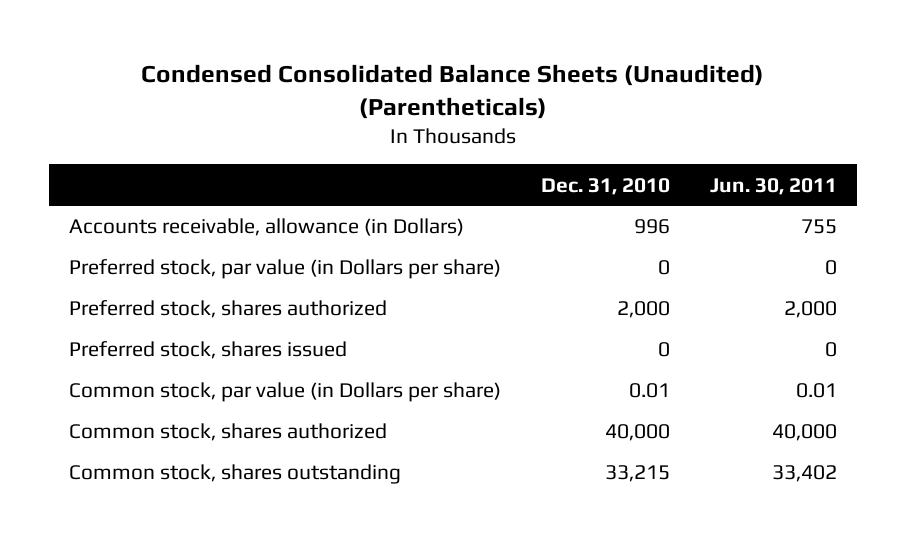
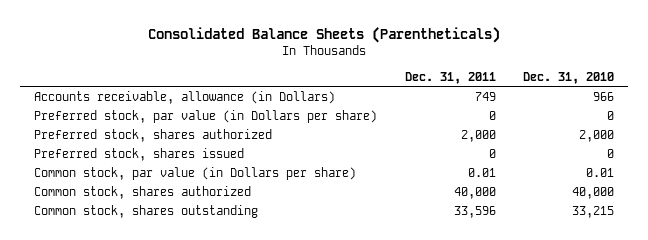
- Condensed Consolidated Balance Sheets (Unaudited) (Parentheticals)
+ Consolidated Balance Sheets (Parentheticals)
- | Dec. 31, 2010 | Jun. 30, 2011
+ | Dec. 31, 2011 | Dec. 31, 2010
- Accounts receivable, allowance (in Dollars) | 996 | 755
+ Accounts receivable, allowance (in Dollars) | 749 | 966

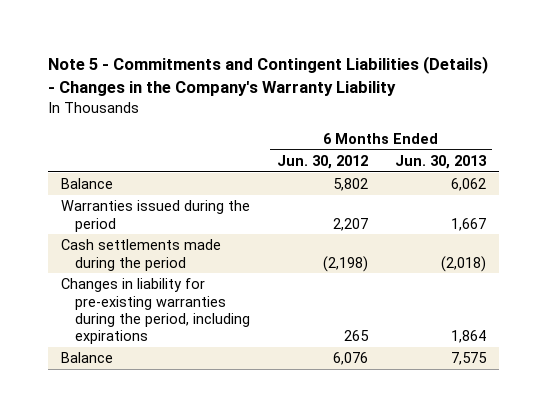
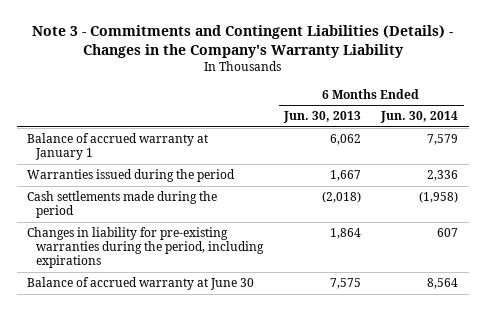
- Note 5 - Commitments and Contingent Liabilities (Details) - Changes in the Company's Warranty Liability
+ Note 3 - Commitments and Contingent Liabilities (Details) - Changes in the Company's Warranty Liability
- | 6 Months Ended Jun. 30, 2012 | 6 Months Ended Jun. 30, 2013
+ | 6 Months Ended Jun. 30, 2013 | 6 Months Ended Jun. 30, 2014
- Balance | 5,802 | 6,062
+ Balance of accrued warranty at January 1 | 6,062 | 7,579
- Balance | 6,076 | 7,575
+ Balance of accrued warranty at June 30 | 7,575 | 8,564

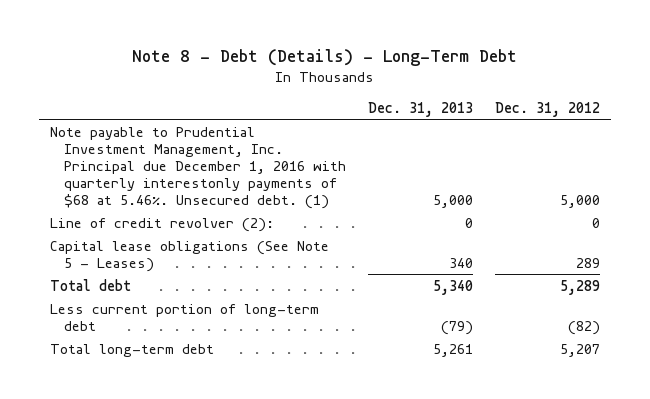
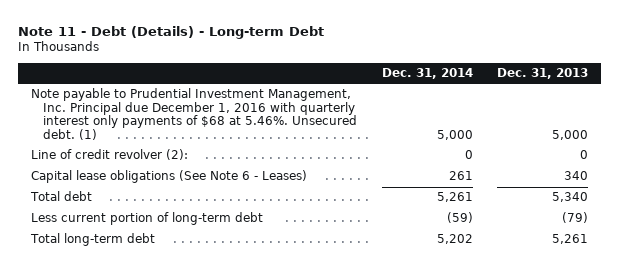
- Note 8 - Debt (Details) - Long-Term Debt
+ Note 11 - Debt (Details) - Long-term Debt
- | Dec. 31, 2013 | Dec. 31, 2012
+ | Dec. 31, 2014 | Dec. 31, 2013
- Note payable to Prudential Investment Management, Inc. Principal due December 1, 2016 with quarterly interestonly payments of $68 at 5.46%. Unsecured debt. (1) | 5,000 | 5,000
+ Note payable to Prudential Investment Management, Inc. Principal due December 1, 2016 with quarterly interest only payments of $68 at 5.46%. Unsecured debt. (1) | 5,000 | 5,000
- Capital lease obligations (See Note 5 - Leases) | 340 | 289
+ Capital lease obligations (See Note 6 - Leases) | 261 | 340

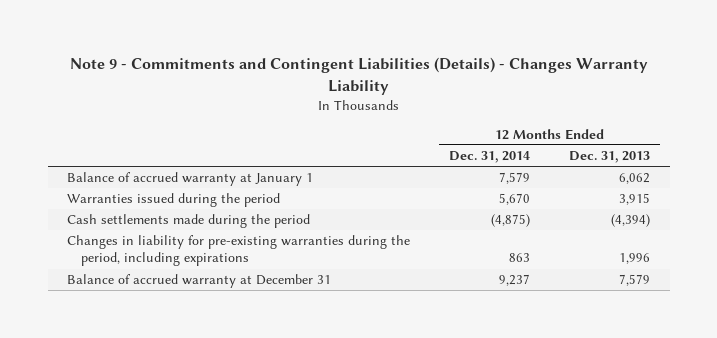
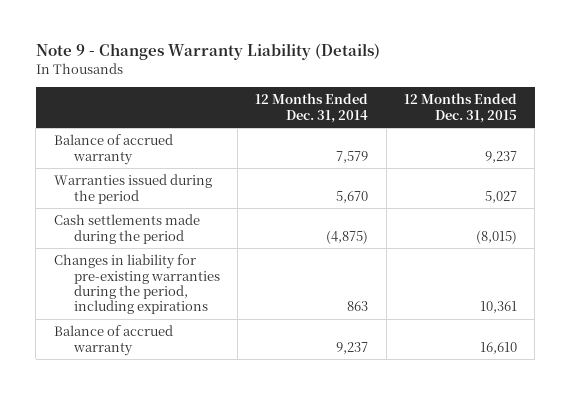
- Note 9 - Commitments and Contingent Liabilities (Details) - Changes Warranty Liability
+ Note 9 - Changes Warranty Liability (Details)
- | 12 Months Ended Dec. 31, 2014 | 12 Months Ended Dec. 31, 2013
+ | 12 Months Ended Dec. 31, 2014 | 12 Months Ended Dec. 31, 2015
- Balance of accrued warranty at January 1 | 7,579 | 6,062
+ Balance of accrued warranty | 7,579 | 9,237
- Balance of accrued warranty at December 31 | 9,237 | 7,579
+ Balance of accrued warranty | 9,237 | 16,610

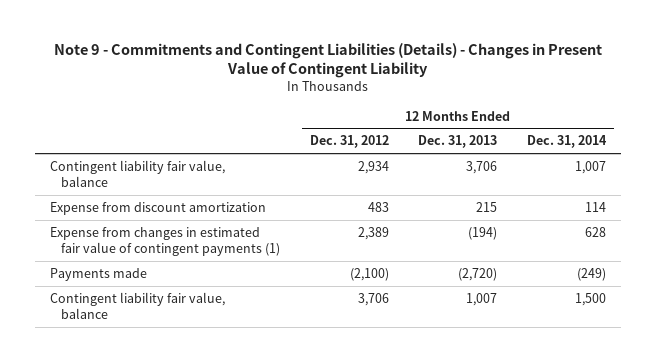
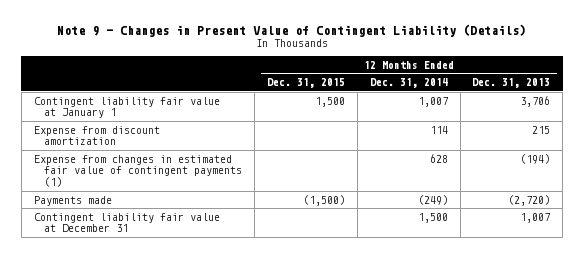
- Note 9 - Commitments and Contingent Liabilities (Details) - Changes in Present Value of Contingent Liability
+ Note 9 - Changes in Present Value of Contingent Liability (Details)
- | 12 Months Ended Dec. 31, 2012 | 12 Months Ended Dec. 31, 2013 | 12 Months Ended Dec. 31, 2014
+ | 12 Months Ended Dec. 31, 2015 | 12 Months Ended Dec. 31, 2014 | 12 Months Ended Dec. 31, 2013
- Contingent liability fair value, balance | 2,934 | 3,706 | 1,007
+ Contingent liability fair value at January 1 | 1,500 | 1,007 | 3,706
- Contingent liability fair value, balance | 3,706 | 1,007 | 1,500
+ Contingent liability fair value at December 31 | | 1,500 | 1,007

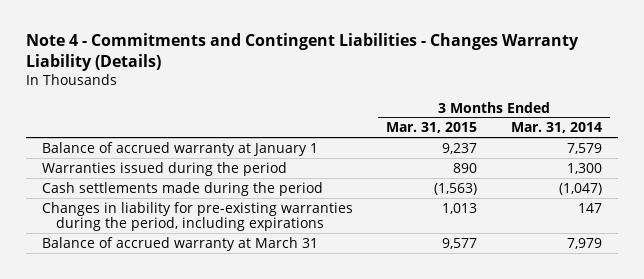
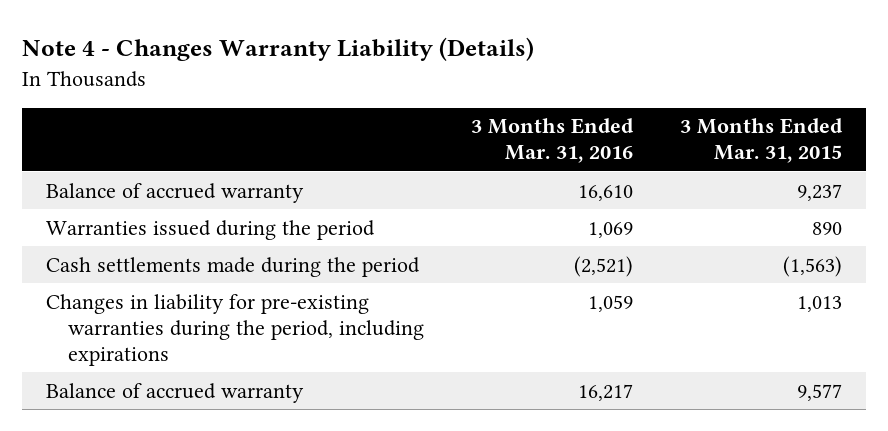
- Note 4 - Commitments and Contingent Liabilities - Changes Warranty Liability (Details)
+ Note 4 - Changes Warranty Liability (Details)
- | 3 Months Ended Mar. 31, 2015 | 3 Months Ended Mar. 31, 2014
+ | 3 Months Ended Mar. 31, 2016 | 3 Months Ended Mar. 31, 2015
- Balance of accrued warranty at January 1 | 9,237 | 7,579
+ Balance of accrued warranty | 16,610 | 9,237
- Balance of accrued warranty at March 31 | 9,577 | 7,979
+ Balance of accrued warranty | 16,217 | 9,577

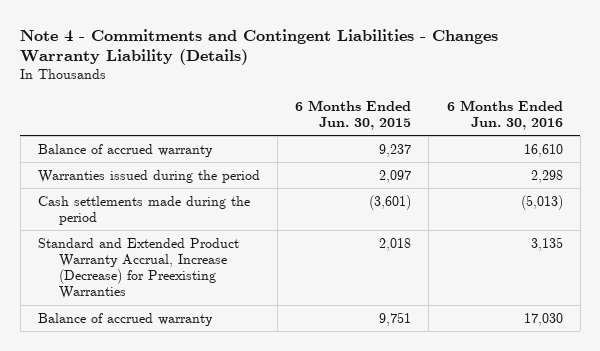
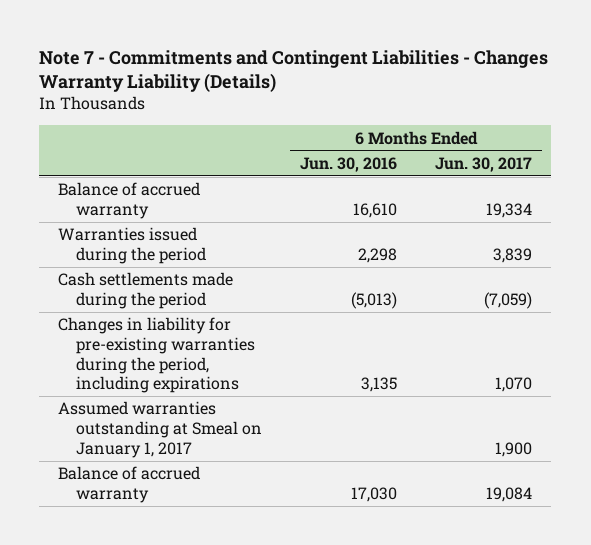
- Note 4 - Commitments and Contingent Liabilities - Changes Warranty Liability (Details)
+ Note 7 - Commitments and Contingent Liabilities - Changes Warranty Liability (Details)
- | 6 Months Ended Jun. 30, 2015 | 6 Months Ended Jun. 30, 2016
+ | 6 Months Ended Jun. 30, 2016 | 6 Months Ended Jun. 30, 2017
- Standard and Extended Product Warranty Accrual, Increase (Decrease) for Preexisting Warranties | 2,018 | 3,135
+ Changes in liability for pre-existing warranties during the period, including expirations | 3,135 | 1,070
+ Assumed warranties outstanding at Smeal on January 1, 2017 | | 1,900

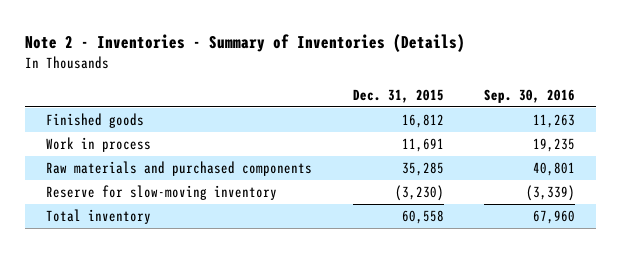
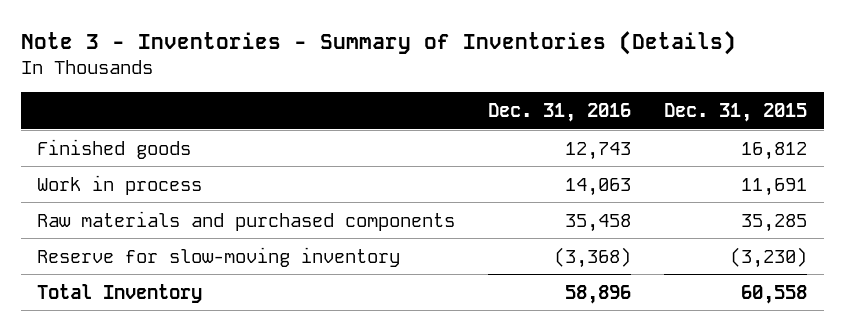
- Note 2 - Inventories - Summary of Inventories (Details)
+ Note 3 - Inventories - Summary of Inventories (Details)
- | Dec. 31, 2015 | Sep. 30, 2016
+ | Dec. 31, 2016 | Dec. 31, 2015
- Total inventory | 60,558 | 67,960
+ Total Inventory | 58,896 | 60,558

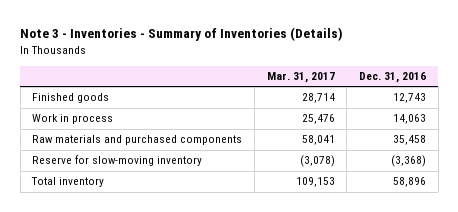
- | Dec. 31, 2016 | Dec. 31, 2015
+ | Mar. 31, 2017 | Dec. 31, 2016
- Total Inventory | 58,896 | 60,558
+ Total inventory | 109,153 | 58,896

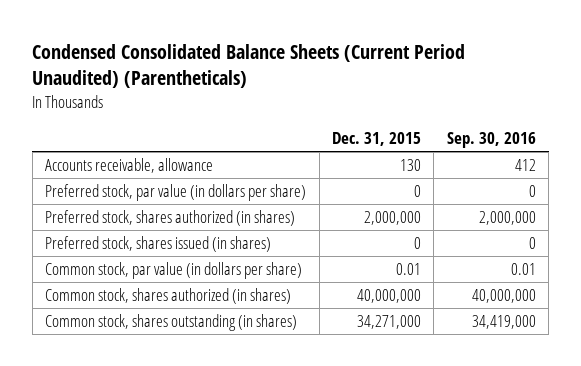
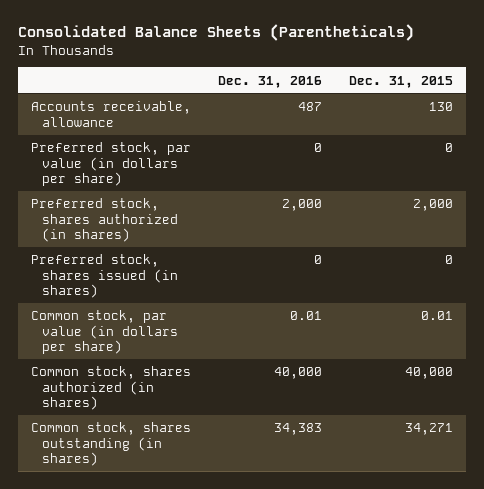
- Condensed Consolidated Balance Sheets (Current Period Unaudited) (Parentheticals)
+ Consolidated Balance Sheets (Parentheticals)
- | Dec. 31, 2015 | Sep. 30, 2016
+ | Dec. 31, 2016 | Dec. 31, 2015
- Preferred stock, shares authorized (in shares) | 2,000,000 | 2,000,000
+ Preferred stock, shares authorized (in shares) | 2,000 | 2,000
- Common stock, shares authorized (in shares) | 40,000,000 | 40,000,000
- Common stock, shares outstanding (in shares) | 34,271,000 | 34,419,000
+ Common stock, shares authorized (in shares) | 40,000 | 40,000
+ Common stock, shares outstanding (in shares) | 34,383 | 34,271

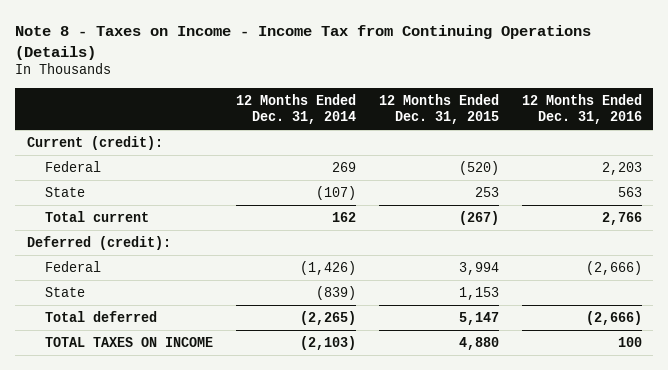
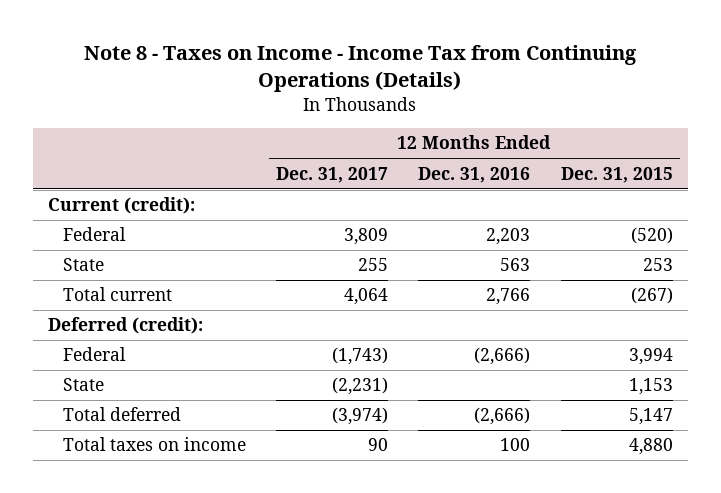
- | 12 Months Ended Dec. 31, 2014 | 12 Months Ended Dec. 31, 2015 | 12 Months Ended Dec. 31, 2016
+ | 12 Months Ended Dec. 31, 2017 | 12 Months Ended Dec. 31, 2016 | 12 Months Ended Dec. 31, 2015
- TOTAL TAXES ON INCOME | (2,103) | 4,880 | 100
+ Total taxes on income | 90 | 100 | 4,880

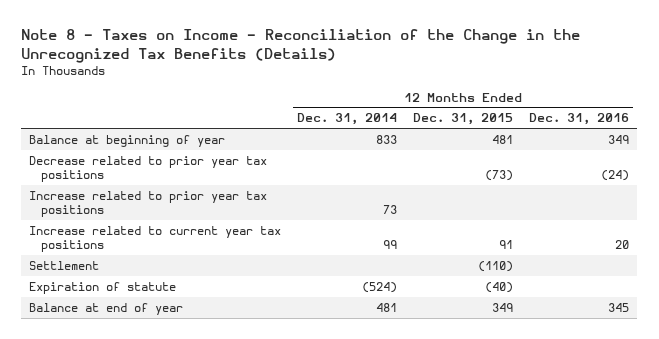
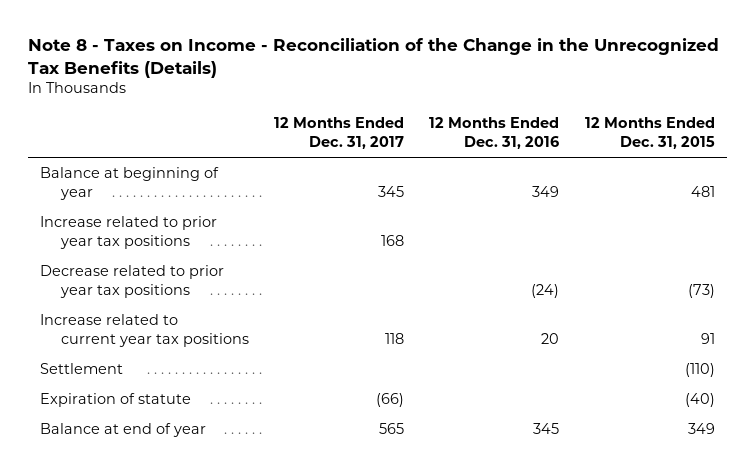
- | 12 Months Ended Dec. 31, 2014 | 12 Months Ended Dec. 31, 2015 | 12 Months Ended Dec. 31, 2016
+ | 12 Months Ended Dec. 31, 2017 | 12 Months Ended Dec. 31, 2016 | 12 Months Ended Dec. 31, 2015
moved down: Decrease related to prior year tax positions | | (24) | (73)

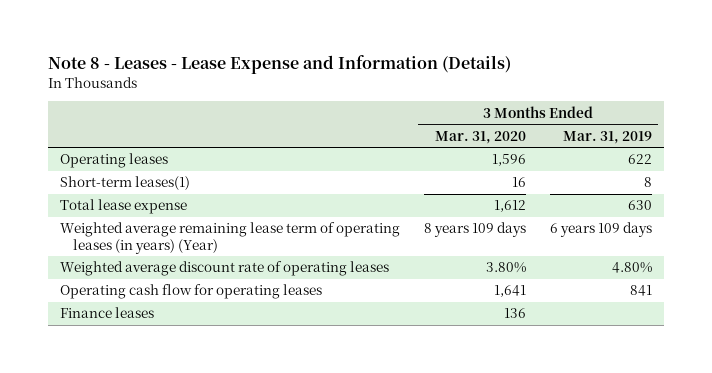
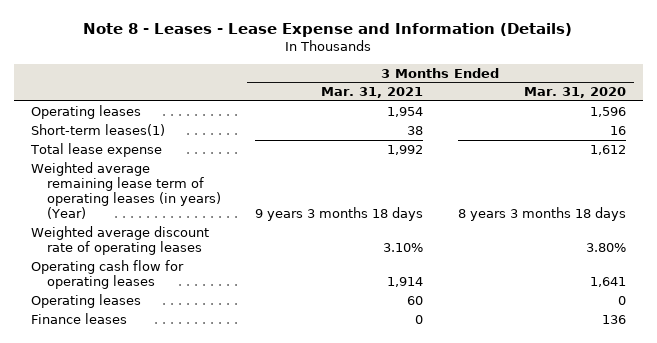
- | 3 Months Ended Mar. 31, 2020 | 3 Months Ended Mar. 31, 2019
+ | 3 Months Ended Mar. 31, 2021 | 3 Months Ended Mar. 31, 2020
- Weighted average remaining lease term of operating leases (in years) (Year) | 8 years 109 days | 6 years 109 days
+ Weighted average remaining lease term of operating leases (in years) (Year) | 9 years 3 months 18 days | 8 years 3 months 18 days
+ Operating leases | 60 | 0

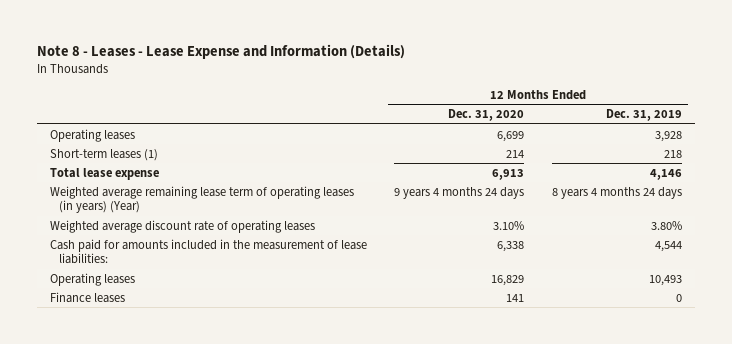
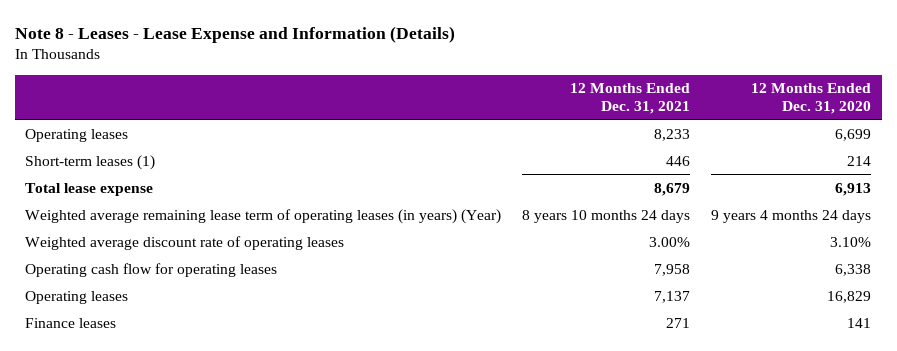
- | 12 Months Ended Dec. 31, 2020 | 12 Months Ended Dec. 31, 2019
+ | 12 Months Ended Dec. 31, 2021 | 12 Months Ended Dec. 31, 2020
- Cash paid for amounts included in the measurement of lease liabilities: | 6,338 | 4,544
+ Operating cash flow for operating leases | 7,958 | 6,338

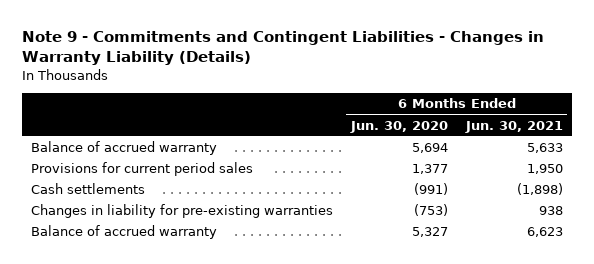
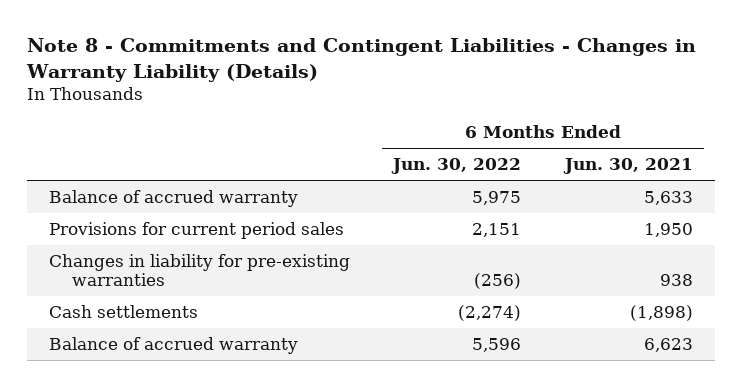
- Note 9 - Commitments and Contingent Liabilities - Changes in Warranty Liability (Details)
+ Note 8 - Commitments and Contingent Liabilities - Changes in Warranty Liability (Details)
- | 6 Months Ended Jun. 30, 2020 | 6 Months Ended Jun. 30, 2021
+ | 6 Months Ended Jun. 30, 2022 | 6 Months Ended Jun. 30, 2021
moved down: Cash settlements | (2,274) | (1,898)

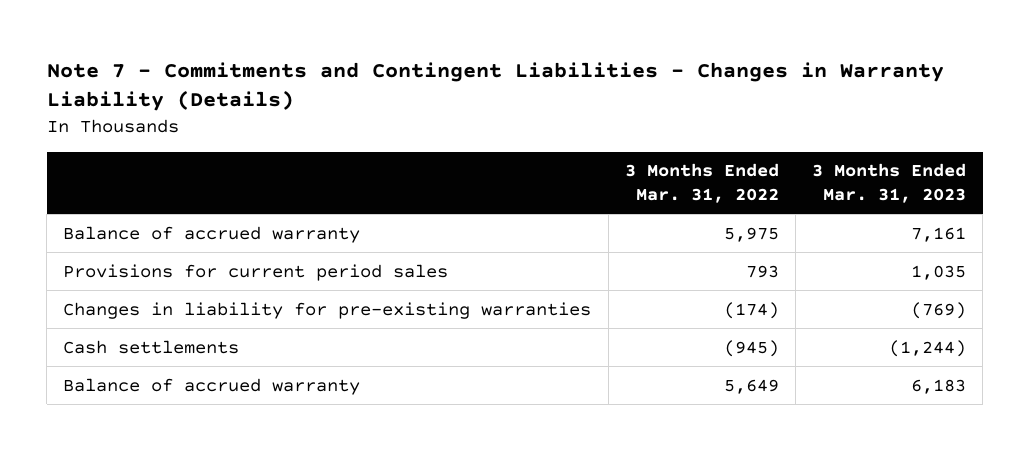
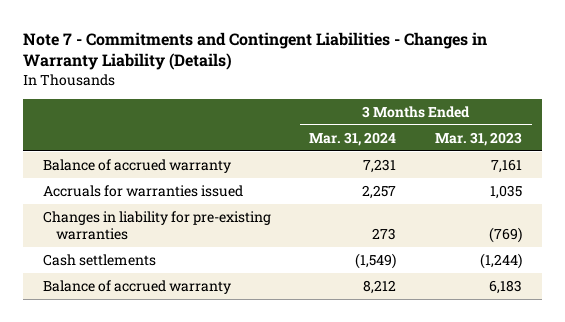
- | 3 Months Ended Mar. 31, 2022 | 3 Months Ended Mar. 31, 2023
+ | 3 Months Ended Mar. 31, 2024 | 3 Months Ended Mar. 31, 2023
- Provisions for current period sales | 793 | 1,035
+ Accruals for warranties issued | 2,257 | 1,035

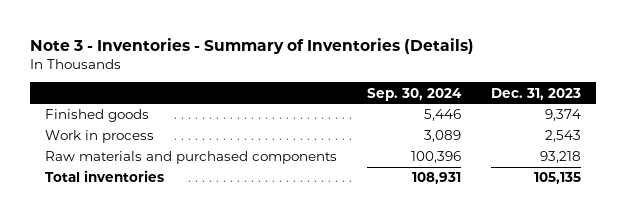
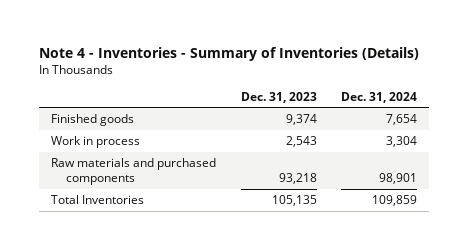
- Note 3 - Inventories - Summary of Inventories (Details)
+ Note 4 - Inventories - Summary of Inventories (Details)
- | Sep. 30, 2024 | Dec. 31, 2023
+ | Dec. 31, 2023 | Dec. 31, 2024
- Total inventories | 108,931 | 105,135
+ Total Inventories | 105,135 | 109,859

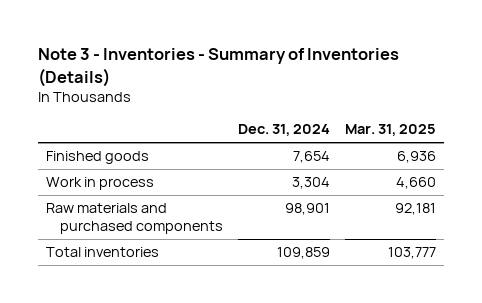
- Note 4 - Inventories - Summary of Inventories (Details)
+ Note 3 - Inventories - Summary of Inventories (Details)
- | Dec. 31, 2023 | Dec. 31, 2024
+ | Dec. 31, 2024 | Mar. 31, 2025
- Total Inventories | 105,135 | 109,859
+ Total inventories | 109,859 | 103,777

